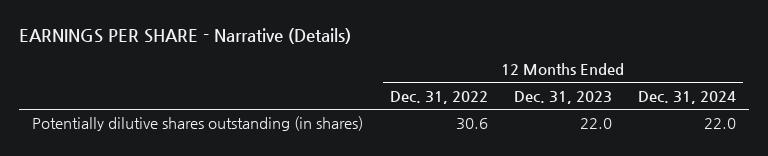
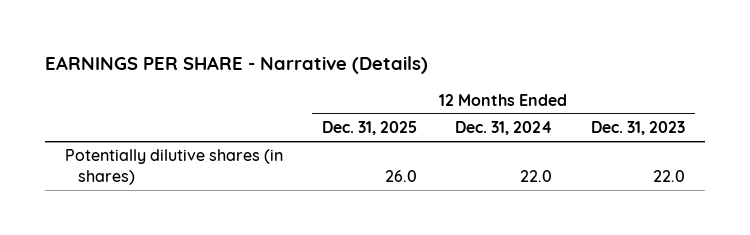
- | 12 Months Ended Dec. 31, 2022 | 12 Months Ended Dec. 31, 2023 | 12 Months Ended Dec. 31, 2024
+ | 12 Months Ended Dec. 31, 2025 | 12 Months Ended Dec. 31, 2024 | 12 Months Ended Dec. 31, 2023
- Potentially dilutive shares outstanding (in shares) | 30.6 | 22.0 | 22.0
+ Potentially dilutive shares (in shares) | 26.0 | 22.0 | 22.0

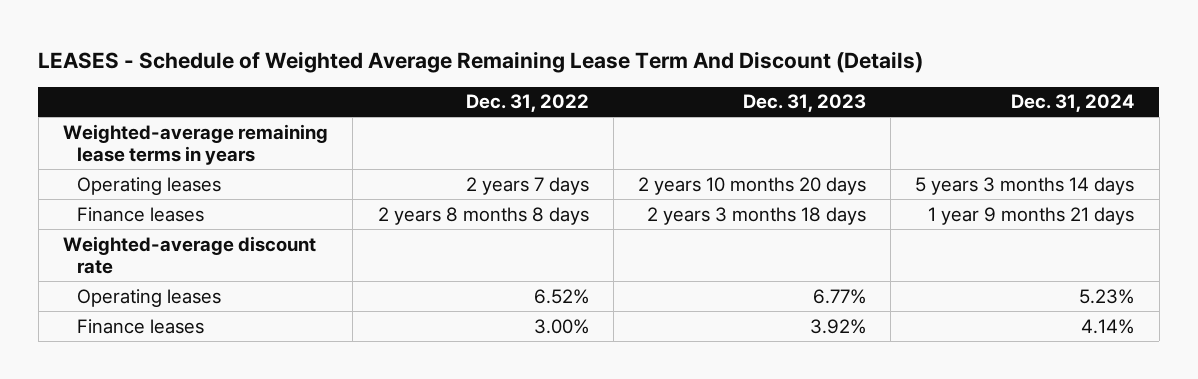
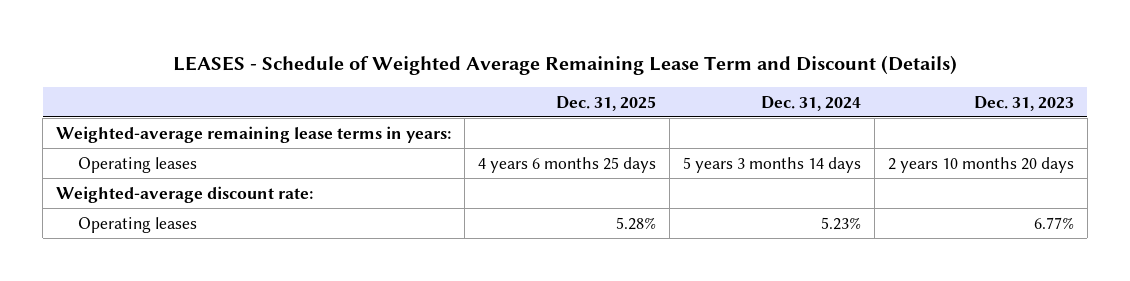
- LEASES - Schedule of Weighted Average Remaining Lease Term And Discount (Details)
+ LEASES - Schedule of Weighted Average Remaining Lease Term and Discount (Details)
- | Dec. 31, 2022 | Dec. 31, 2023 | Dec. 31, 2024
+ | Dec. 31, 2025 | Dec. 31, 2024 | Dec. 31, 2023
- Weighted-average remaining lease terms in years
+ Weighted-average remaining lease terms in years:
- Finance leases | 2 years 8 months 8 days | 2 years 3 months 18 days | 1 year 9 months 21 days
- Weighted-average discount rate
+ Weighted-average discount rate:
- Finance leases | 3.00% | 3.92% | 4.14%

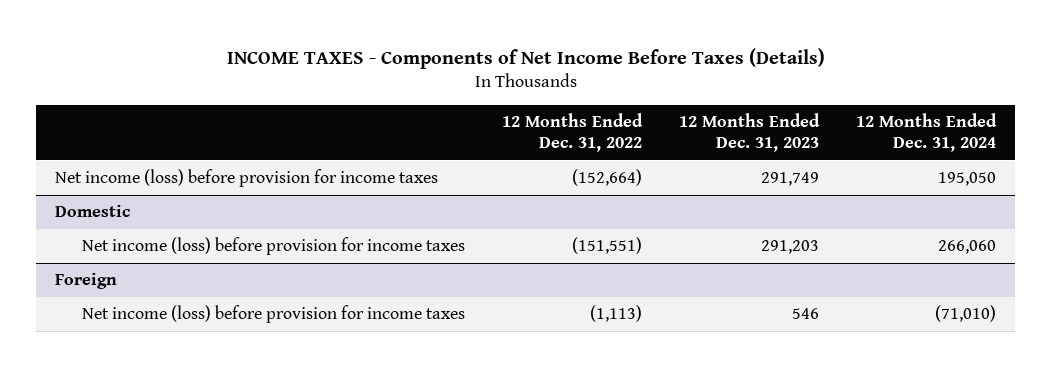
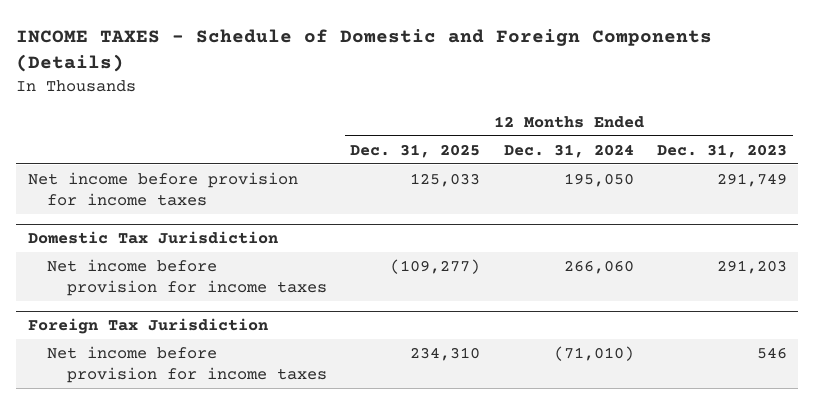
- INCOME TAXES - Components of Net Income Before Taxes (Details)
+ INCOME TAXES - Schedule of Domestic and Foreign Components (Details)
- | 12 Months Ended Dec. 31, 2022 | 12 Months Ended Dec. 31, 2023 | 12 Months Ended Dec. 31, 2024
+ | 12 Months Ended Dec. 31, 2025 | 12 Months Ended Dec. 31, 2024 | 12 Months Ended Dec. 31, 2023
- Net income (loss) before provision for income taxes | (152,664) | 291,749 | 195,050
- Domestic
- Net income (loss) before provision for income taxes | (151,551) | 291,203 | 266,060
- Foreign
- Net income (loss) before provision for income taxes | (1,113) | 546 | (71,010)
+ Net income before provision for income taxes | 125,033 | 195,050 | 291,749
+ Domestic Tax Jurisdiction
+ Net income before provision for income taxes | (109,277) | 266,060 | 291,203
+ Foreign Tax Jurisdiction
+ Net income before provision for income taxes | 234,310 | (71,010) | 546

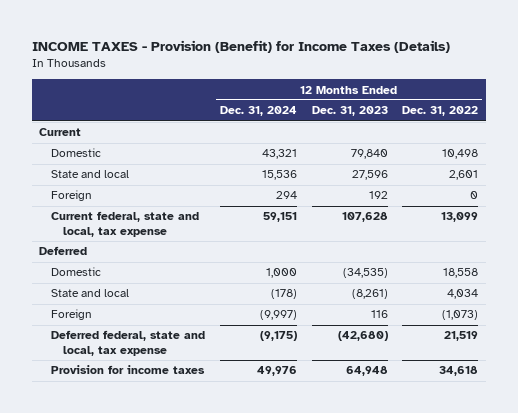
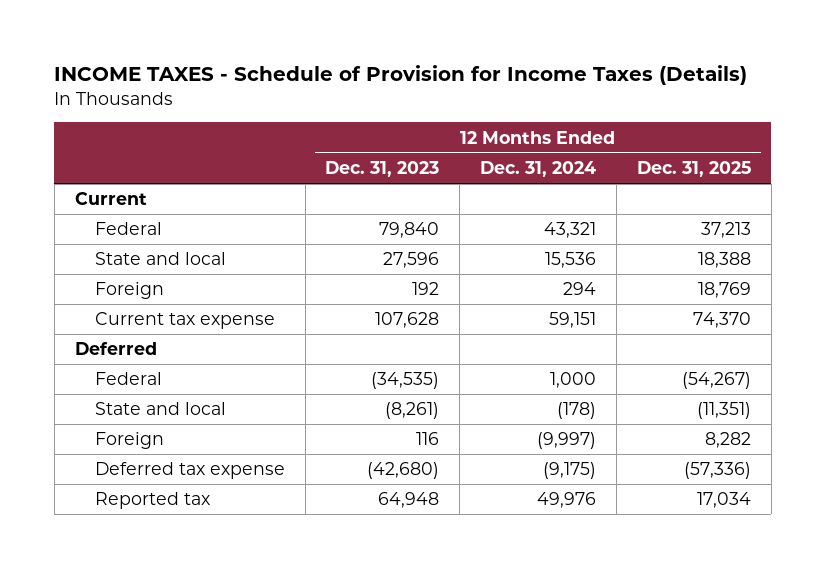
- INCOME TAXES - Provision (Benefit) for Income Taxes (Details)
+ INCOME TAXES - Schedule of Provision for Income Taxes (Details)
- | 12 Months Ended Dec. 31, 2024 | 12 Months Ended Dec. 31, 2023 | 12 Months Ended Dec. 31, 2022
+ | 12 Months Ended Dec. 31, 2023 | 12 Months Ended Dec. 31, 2024 | 12 Months Ended Dec. 31, 2025
- Domestic | 43,321 | 79,840 | 10,498
+ Federal | 79,840 | 43,321 | 37,213
- Current federal, state and local, tax expense | 59,151 | 107,628 | 13,099
+ Current tax expense | 107,628 | 59,151 | 74,370
- Domestic | 1,000 | (34,535) | 18,558
+ Federal | (34,535) | 1,000 | (54,267)
- Deferred federal, state and local, tax expense | (9,175) | (42,680) | 21,519
- Provision for income taxes | 49,976 | 64,948 | 34,618
+ Deferred tax expense | (42,680) | (9,175) | (57,336)
+ Reported tax | 64,948 | 49,976 | 17,034

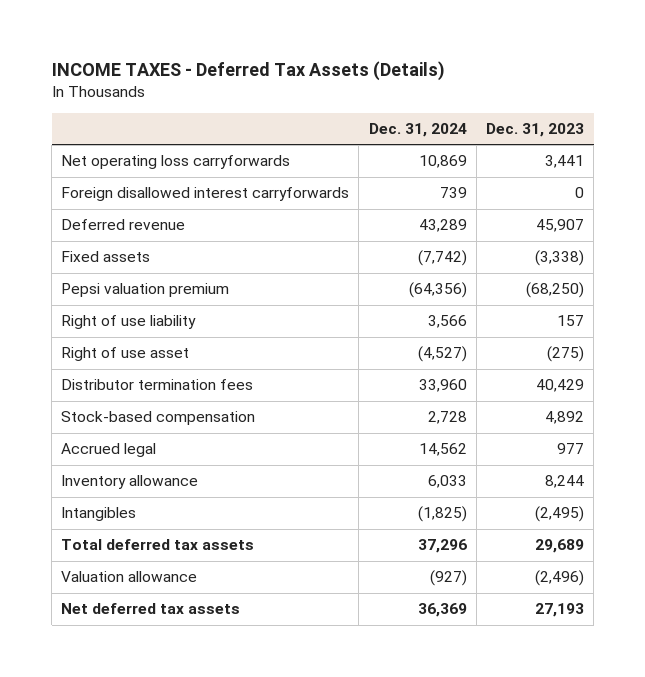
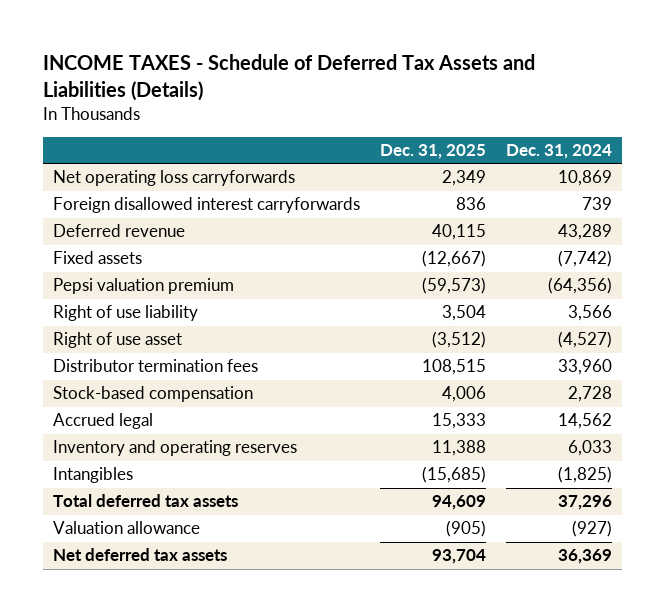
- INCOME TAXES - Deferred Tax Assets (Details)
+ INCOME TAXES - Schedule of Deferred Tax Assets and Liabilities (Details)
- | Dec. 31, 2024 | Dec. 31, 2023
+ | Dec. 31, 2025 | Dec. 31, 2024
- Inventory allowance | 6,033 | 8,244
+ Inventory and operating reserves | 11,388 | 6,033

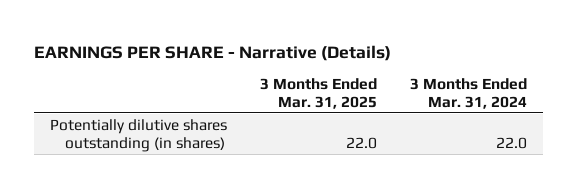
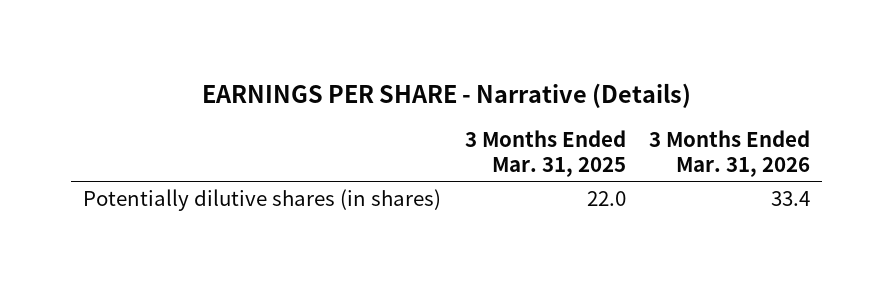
- | 3 Months Ended Mar. 31, 2025 | 3 Months Ended Mar. 31, 2024
+ | 3 Months Ended Mar. 31, 2025 | 3 Months Ended Mar. 31, 2026
- Potentially dilutive shares outstanding (in shares) | 22.0 | 22.0
+ Potentially dilutive shares (in shares) | 22.0 | 33.4

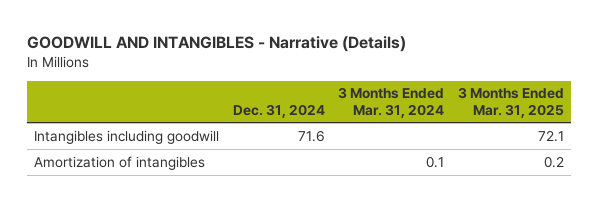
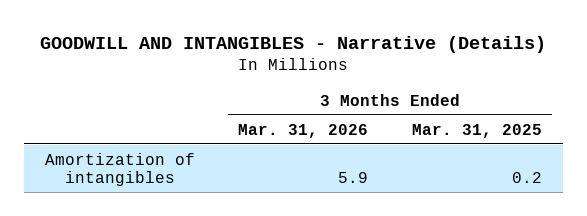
- | Dec. 31, 2024 | 3 Months Ended Mar. 31, 2024 | 3 Months Ended Mar. 31, 2025
+ | 3 Months Ended Mar. 31, 2026 | 3 Months Ended Mar. 31, 2025
- Intangibles including goodwill | 71.6 | | 72.1

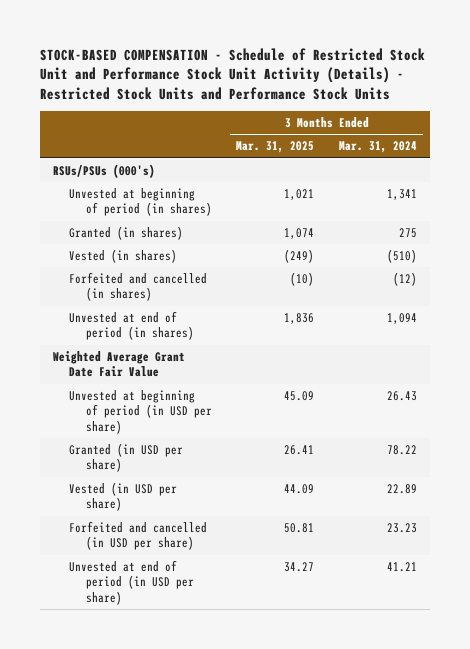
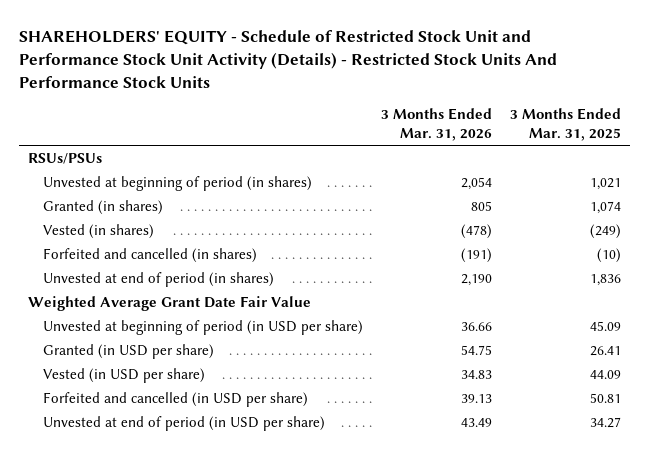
- STOCK-BASED COMPENSATION - Schedule of Restricted Stock Unit and Performance Stock Unit Activity (Details) - Restricted Stock Units and Performance Stock Units
+ SHAREHOLDERS' EQUITY - Schedule of Restricted Stock Unit and Performance Stock Unit Activity (Details) - Restricted Stock Units And Performance Stock Units
- | 3 Months Ended Mar. 31, 2025 | 3 Months Ended Mar. 31, 2024
+ | 3 Months Ended Mar. 31, 2026 | 3 Months Ended Mar. 31, 2025
- RSUs/PSUs (000's)
+ RSUs/PSUs

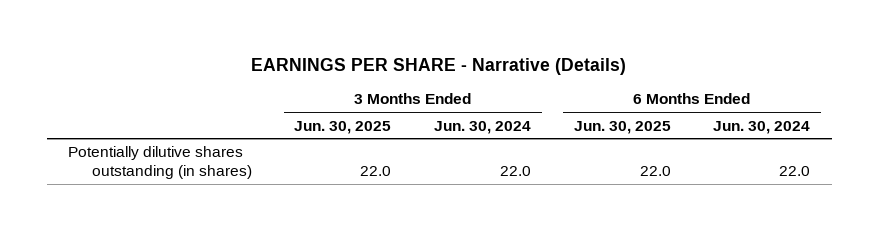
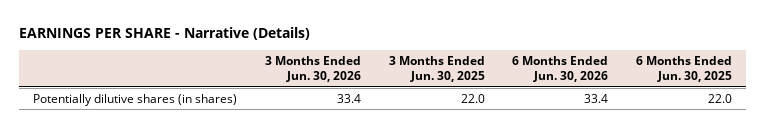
- | 3 Months Ended Jun. 30, 2025 | 3 Months Ended Jun. 30, 2024 | 6 Months Ended Jun. 30, 2025 | 6 Months Ended Jun. 30, 2024
+ | 3 Months Ended Jun. 30, 2026 | 3 Months Ended Jun. 30, 2025 | 6 Months Ended Jun. 30, 2026 | 6 Months Ended Jun. 30, 2025
- Potentially dilutive shares outstanding (in shares) | 22.0 | 22.0 | 22.0 | 22.0
+ Potentially dilutive shares (in shares) | 33.4 | 22.0 | 33.4 | 22.0

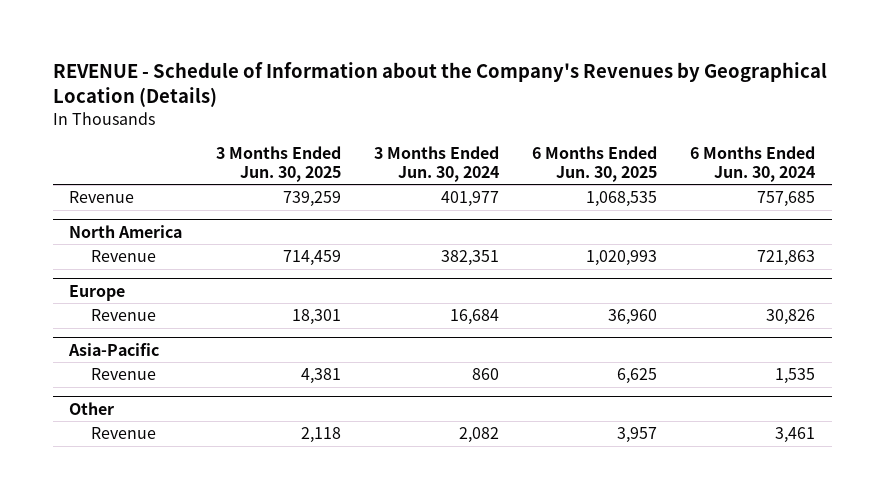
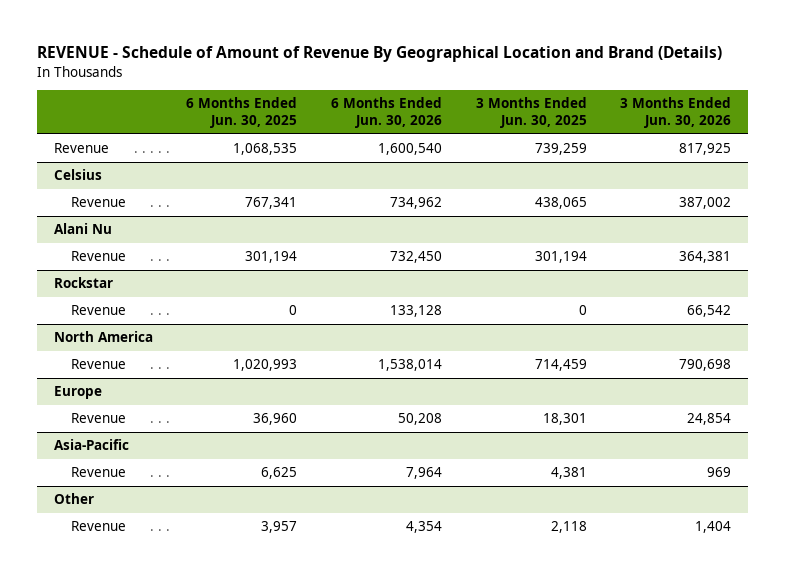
- REVENUE - Schedule of Information about the Company's Revenues by Geographical Location (Details)
+ REVENUE - Schedule of Amount of Revenue By Geographical Location and Brand (Details)
- | 3 Months Ended Jun. 30, 2025 | 3 Months Ended Jun. 30, 2024 | 6 Months Ended Jun. 30, 2025 | 6 Months Ended Jun. 30, 2024
+ | 6 Months Ended Jun. 30, 2025 | 6 Months Ended Jun. 30, 2026 | 3 Months Ended Jun. 30, 2025 | 3 Months Ended Jun. 30, 2026
+ Celsius
+ Revenue | 767,341 | 734,962 | 438,065 | 387,002
+ Alani Nu
+ Revenue | 301,194 | 732,450 | 301,194 | 364,381
+ Rockstar
+ Revenue | 0 | 133,128 | 0 | 66,542

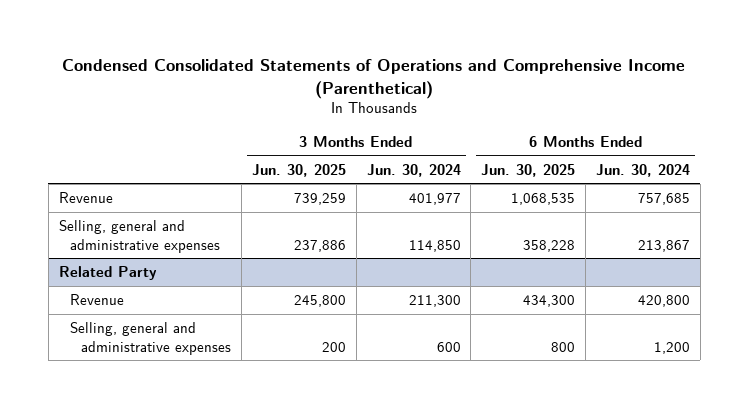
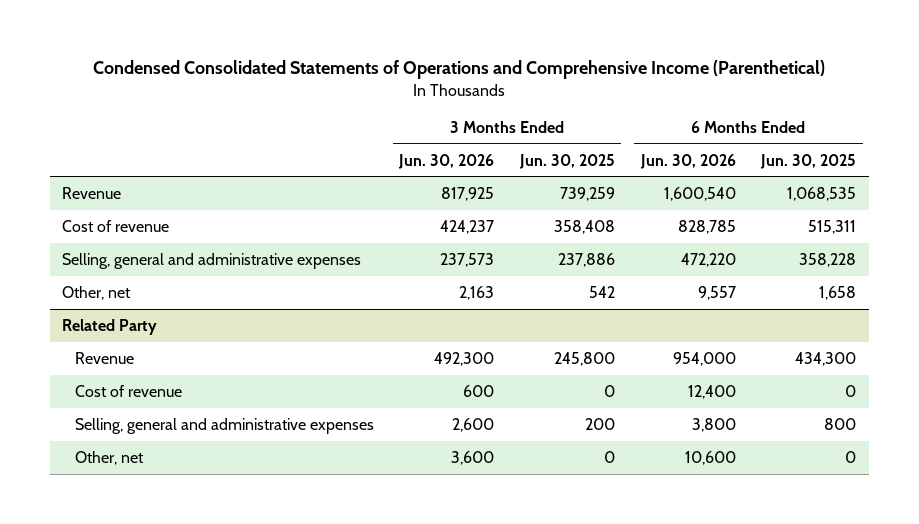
- | 3 Months Ended Jun. 30, 2025 | 3 Months Ended Jun. 30, 2024 | 6 Months Ended Jun. 30, 2025 | 6 Months Ended Jun. 30, 2024
+ | 3 Months Ended Jun. 30, 2026 | 3 Months Ended Jun. 30, 2025 | 6 Months Ended Jun. 30, 2026 | 6 Months Ended Jun. 30, 2025
+ Cost of revenue | 424,237 | 358,408 | 828,785 | 515,311
+ Other, net | 2,163 | 542 | 9,557 | 1,658
@ Related Party
+ Cost of revenue | 600 | 0 | 12,400 | 0
+ Other, net | 3,600 | 0 | 10,600 | 0

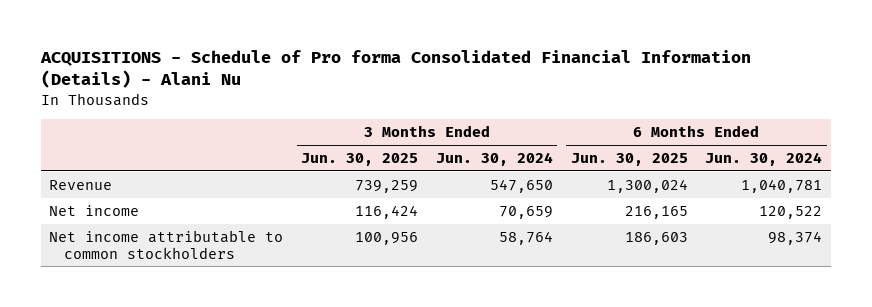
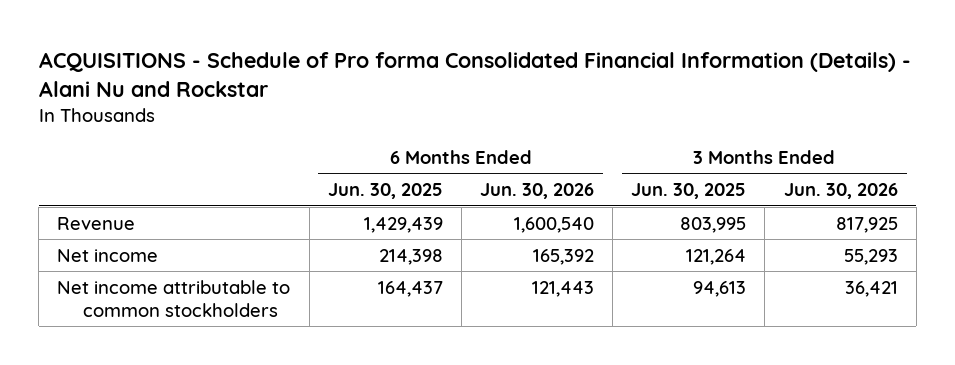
- ACQUISITIONS - Schedule of Pro forma Consolidated Financial Information (Details) - Alani Nu
+ ACQUISITIONS - Schedule of Pro forma Consolidated Financial Information (Details) - Alani Nu and Rockstar
- | 3 Months Ended Jun. 30, 2025 | 3 Months Ended Jun. 30, 2024 | 6 Months Ended Jun. 30, 2025 | 6 Months Ended Jun. 30, 2024
+ | 6 Months Ended Jun. 30, 2025 | 6 Months Ended Jun. 30, 2026 | 3 Months Ended Jun. 30, 2025 | 3 Months Ended Jun. 30, 2026
- Revenue | 739,259 | 547,650 | 1,300,024 | 1,040,781
- Net income | 116,424 | 70,659 | 216,165 | 120,522
- Net income attributable to common stockholders | 100,956 | 58,764 | 186,603 | 98,374
+ Revenue | 1,429,439 | 1,600,540 | 803,995 | 817,925
+ Net income | 214,398 | 165,392 | 121,264 | 55,293
+ Net income attributable to common stockholders | 164,437 | 121,443 | 94,613 | 36,421

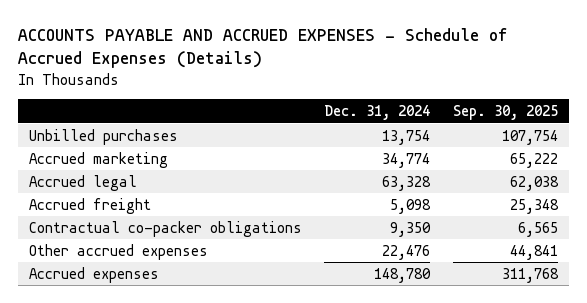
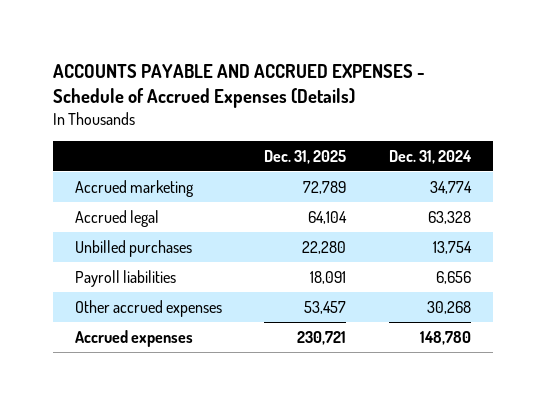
- | Dec. 31, 2024 | Sep. 30, 2025
+ | Dec. 31, 2025 | Dec. 31, 2024
- Accrued freight | 5,098 | 25,348
- Contractual co-packer obligations | 9,350 | 6,565
- Other accrued expenses | 22,476 | 44,841
moved down: Unbilled purchases | 22,280 | 13,754
+ Payroll liabilities | 18,091 | 6,656
+ Other accrued expenses | 53,457 | 30,268

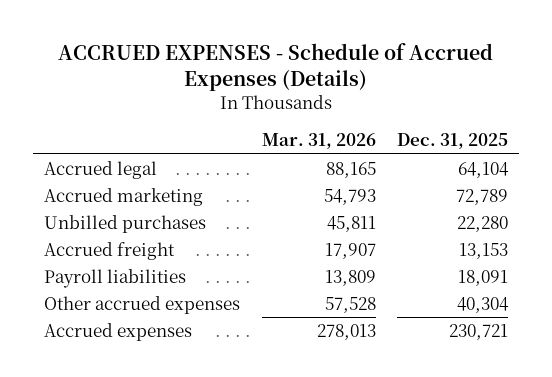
- ACCOUNTS PAYABLE AND ACCRUED EXPENSES - Schedule of Accrued Expenses (Details)
+ ACCRUED EXPENSES - Schedule of Accrued Expenses (Details)
- | Dec. 31, 2025 | Dec. 31, 2024
+ | Mar. 31, 2026 | Dec. 31, 2025
moved down: Accrued marketing | 54,793 | 72,789
+ Accrued freight | 17,907 | 13,153
- Other accrued expenses | 53,457 | 30,268
+ Other accrued expenses | 57,528 | 40,304

